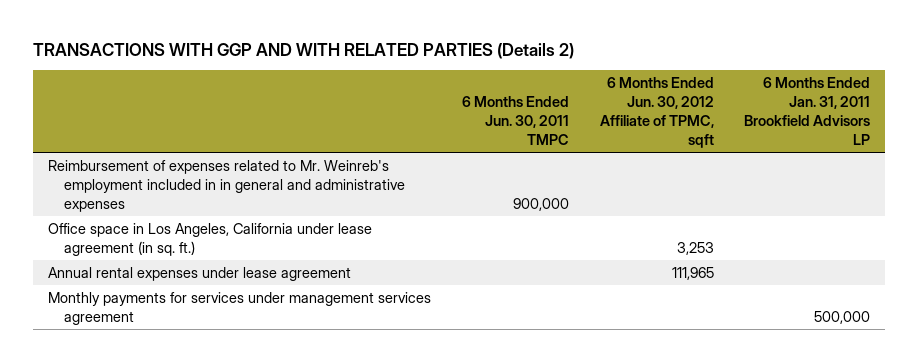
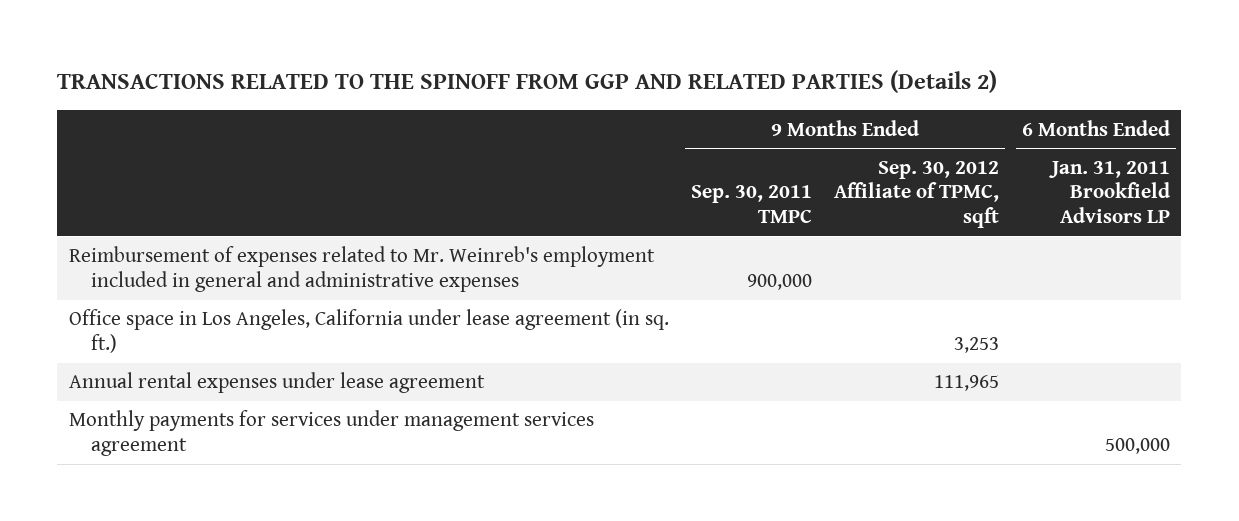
- TRANSACTIONS WITH GGP AND WITH RELATED PARTIES (Details 2)
+ TRANSACTIONS RELATED TO THE SPINOFF FROM GGP AND RELATED PARTIES (Details 2)
- | 6 Months Ended Jun. 30, 2011 TMPC | 6 Months Ended Jun. 30, 2012 Affiliate of TPMC, sqft | 6 Months Ended Jan. 31, 2011 Brookfield Advisors LP
+ | 9 Months Ended Sep. 30, 2011 TMPC | 9 Months Ended Sep. 30, 2012 Affiliate of TPMC, sqft | 6 Months Ended Jan. 31, 2011 Brookfield Advisors LP
- Reimbursement of expenses related to Mr. Weinreb's employment included in in general and administrative expenses | 900,000 | |
+ Reimbursement of expenses related to Mr. Weinreb's employment included in general and administrative expenses | 900,000 | |

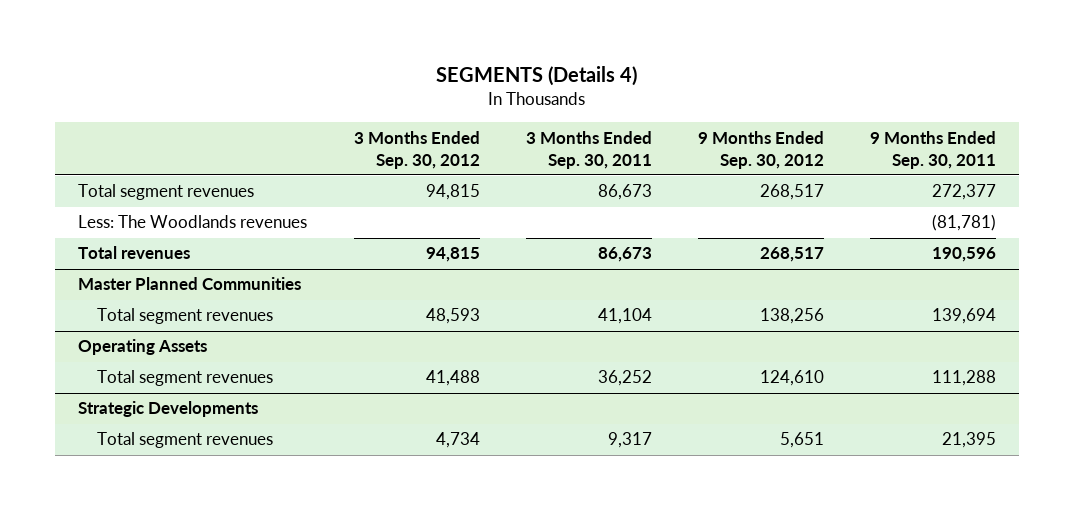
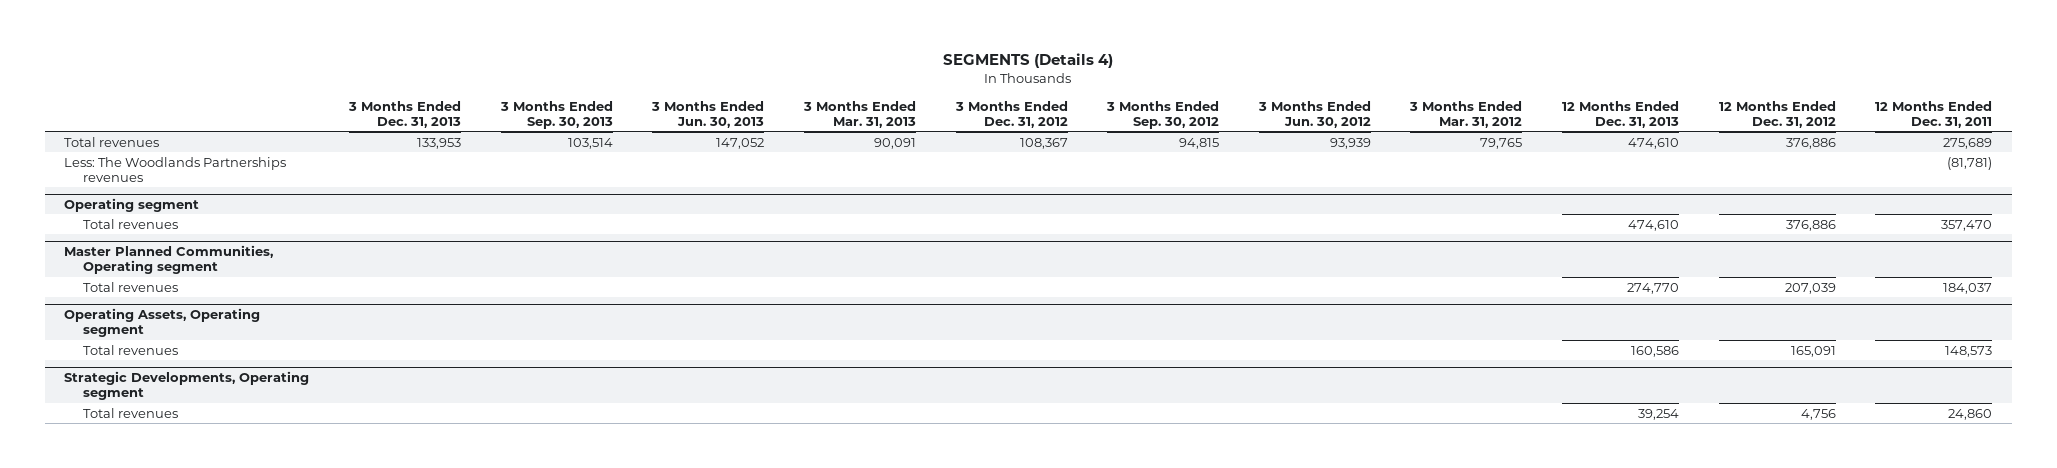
- | 3 Months Ended Sep. 30, 2012 | 3 Months Ended Sep. 30, 2011 | 9 Months Ended Sep. 30, 2012 | 9 Months Ended Sep. 30, 2011
+ | 3 Months Ended Dec. 31, 2013 | 3 Months Ended Sep. 30, 2013 | 3 Months Ended Jun. 30, 2013 | 3 Months Ended Mar. 31, 2013 | 3 Months Ended Dec. 31, 2012 | 3 Months Ended Sep. 30, 2012 | 3 Months Ended Jun. 30, 2012 | 3 Months Ended Mar. 31, 2012 | 12 Months Ended Dec. 31, 2013 | 12 Months Ended Dec. 31, 2012 | 12 Months Ended Dec. 31, 2011
- Total segment revenues | 94,815 | 86,673 | 268,517 | 272,377
- Less: The Woodlands revenues | | | | (81,781)
- Master Planned Communities
- Total segment revenues | 48,593 | 41,104 | 138,256 | 139,694
- Operating Assets
- Total segment revenues | 41,488 | 36,252 | 124,610 | 111,288
- Strategic Developments
- Total segment revenues | 4,734 | 9,317 | 5,651 | 21,395
+ Less: The Woodlands Partnerships revenues | | | | | | | | | | | (81,781)
+ Operating segment
+ Total revenues | | | | | | | | | 474,610 | 376,886 | 357,470
+ Master Planned Communities, Operating segment
+ Total revenues | | | | | | | | | 274,770 | 207,039 | 184,037
+ Operating Assets, Operating segment
+ Total revenues | | | | | | | | | 160,586 | 165,091 | 148,573
+ Strategic Developments, Operating segment
+ Total revenues | | | | | | | | | 39,254 | 4,756 | 24,860

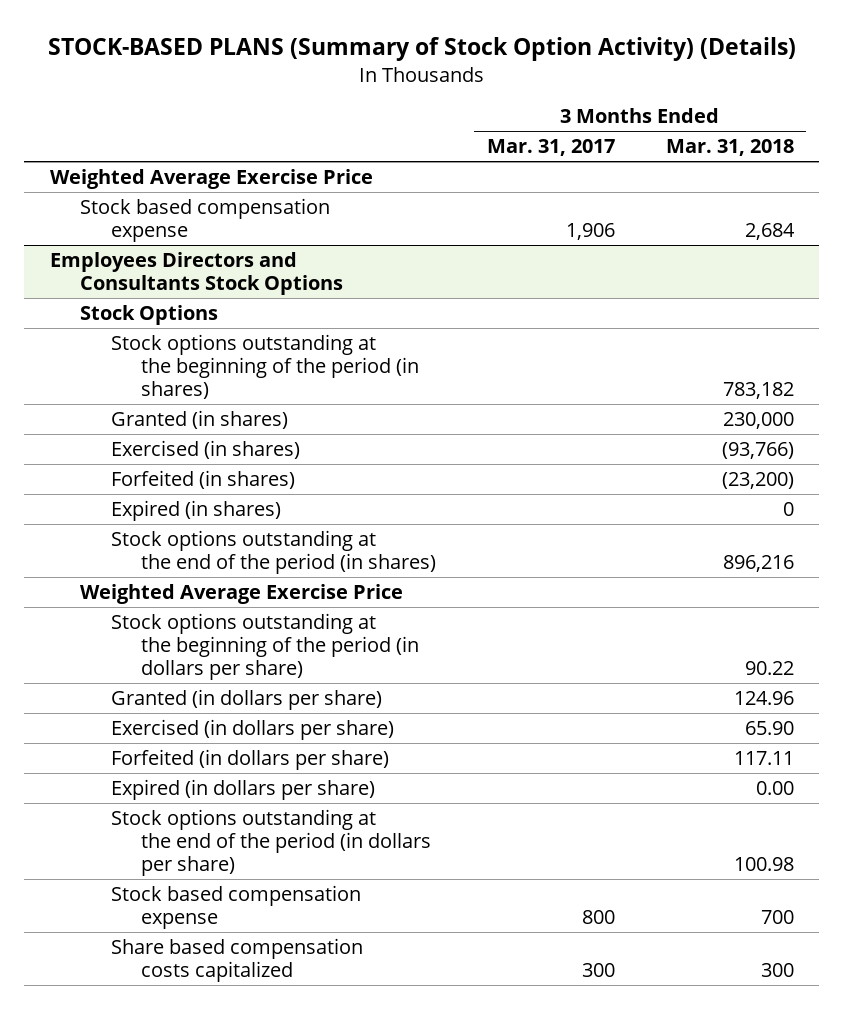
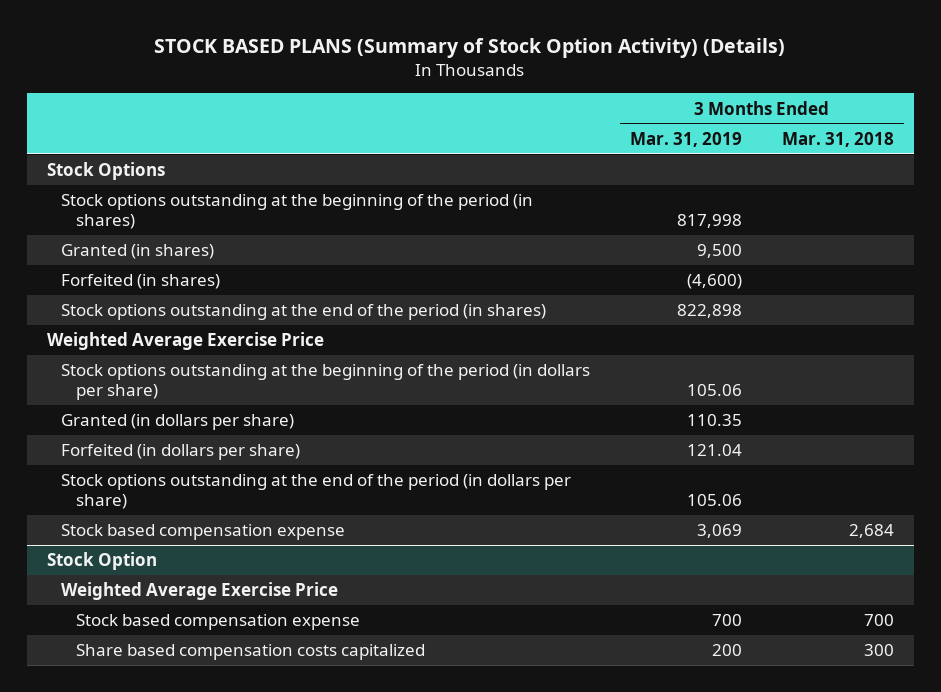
- STOCK-BASED PLANS (Summary of Stock Option Activity) (Details)
+ STOCK BASED PLANS (Summary of Stock Option Activity) (Details)
- | 3 Months Ended Mar. 31, 2017 | 3 Months Ended Mar. 31, 2018
+ | 3 Months Ended Mar. 31, 2019 | 3 Months Ended Mar. 31, 2018
+ Stock Options
+ Stock options outstanding at the beginning of the period (in shares) | 817,998 |
+ Granted (in shares) | 9,500 |
+ Forfeited (in shares) | (4,600) |
+ Stock options outstanding at the end of the period (in shares) | 822,898 |
+ Stock options outstanding at the beginning of the period (in dollars per share) | 105.06 |
+ Granted (in dollars per share) | 110.35 |
+ Forfeited (in dollars per share) | 121.04 |
+ Stock options outstanding at the end of the period (in dollars per share) | 105.06 |
- Employees Directors and Consultants Stock Options
- Stock Options
- Stock options outstanding at the beginning of the period (in shares) | | 783,182
- Granted (in shares) | | 230,000
- Exercised (in shares) | | (93,766)
- Forfeited (in shares) | | (23,200)
- Expired (in shares) | | 0
- Stock options outstanding at the end of the period (in shares) | | 896,216
+ Stock Option
- Stock options outstanding at the beginning of the period (in dollars per share) | | 90.22
- Granted (in dollars per share) | | 124.96
- Exercised (in dollars per share) | | 65.90
- Forfeited (in dollars per share) | | 117.11
- Expired (in dollars per share) | | 0.00
- Stock options outstanding at the end of the period (in dollars per share) | | 100.98

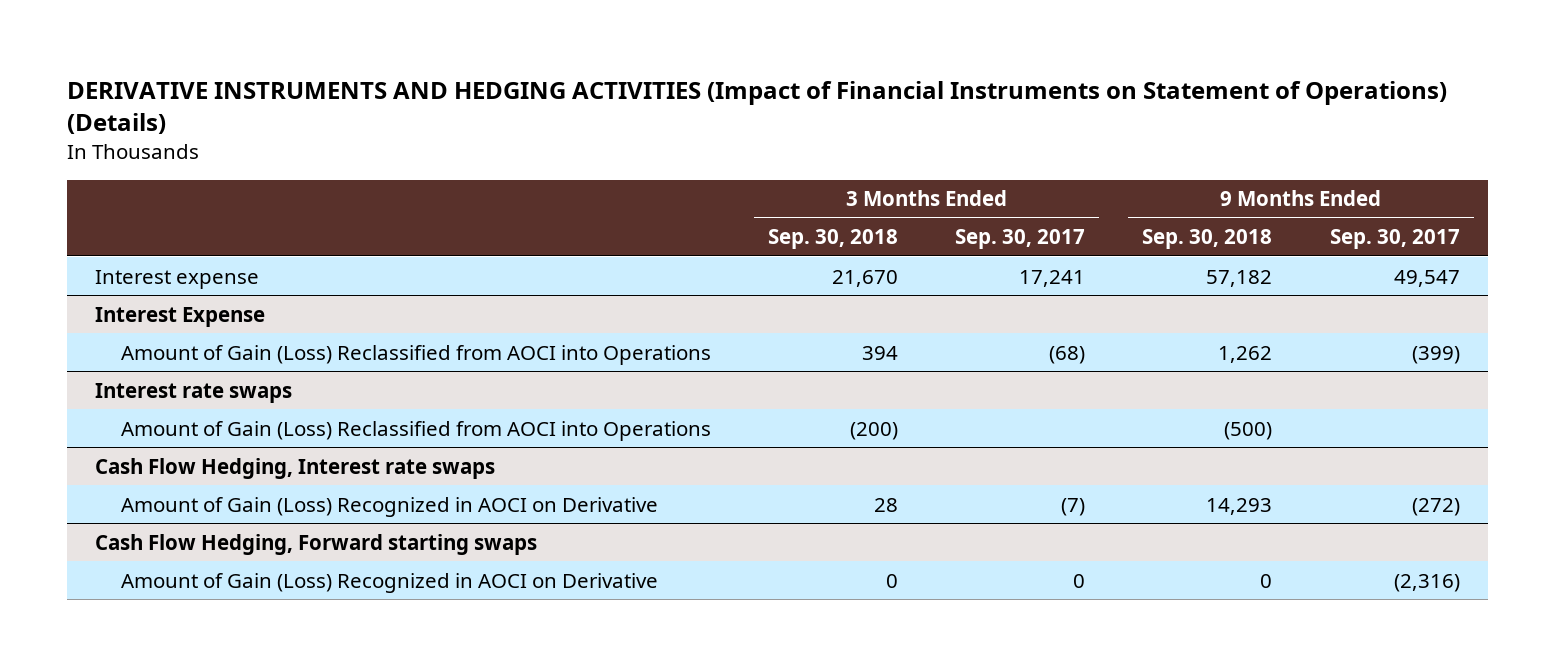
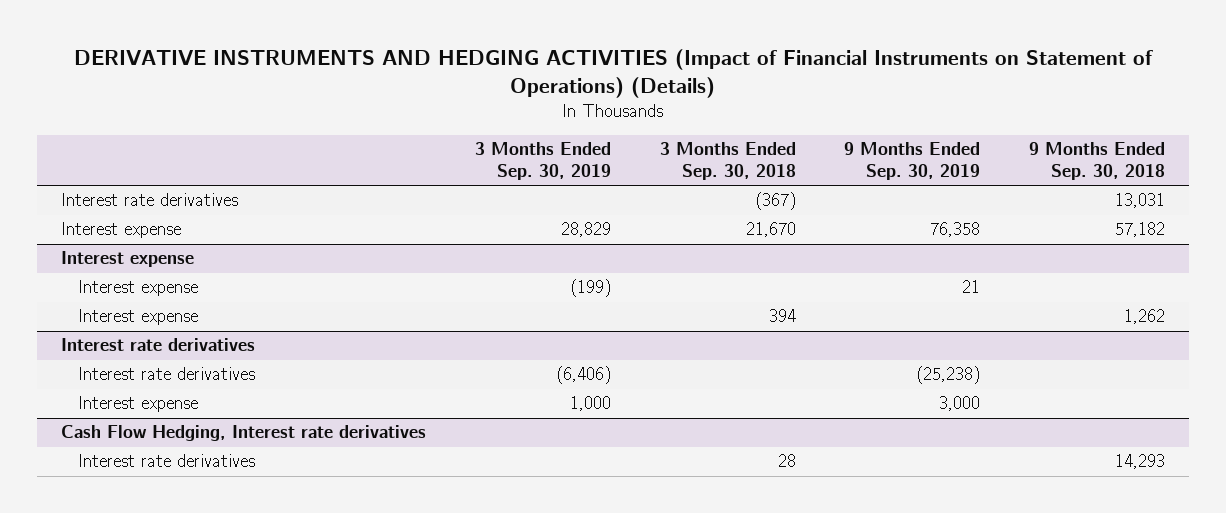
- | 3 Months Ended Sep. 30, 2018 | 3 Months Ended Sep. 30, 2017 | 9 Months Ended Sep. 30, 2018 | 9 Months Ended Sep. 30, 2017
+ | 3 Months Ended Sep. 30, 2019 | 3 Months Ended Sep. 30, 2018 | 9 Months Ended Sep. 30, 2019 | 9 Months Ended Sep. 30, 2018
+ Interest rate derivatives | | (367) | | 13,031
- Interest Expense
- Amount of Gain (Loss) Reclassified from AOCI into Operations | 394 | (68) | 1,262 | (399)
- Interest rate swaps
- Amount of Gain (Loss) Reclassified from AOCI into Operations | (200) | | (500) |
- Cash Flow Hedging, Interest rate swaps
- Amount of Gain (Loss) Recognized in AOCI on Derivative | 28 | (7) | 14,293 | (272)
- Cash Flow Hedging, Forward starting swaps
- Amount of Gain (Loss) Recognized in AOCI on Derivative | 0 | 0 | 0 | (2,316)
+ Interest expense
+ Interest expense | (199) | | 21 |
+ Interest expense | | 394 | | 1,262
+ Interest rate derivatives
+ Interest rate derivatives | (6,406) | | (25,238) |
+ Interest expense | 1,000 | | 3,000 |
+ Cash Flow Hedging, Interest rate derivatives
+ Interest rate derivatives | | 28 | | 14,293

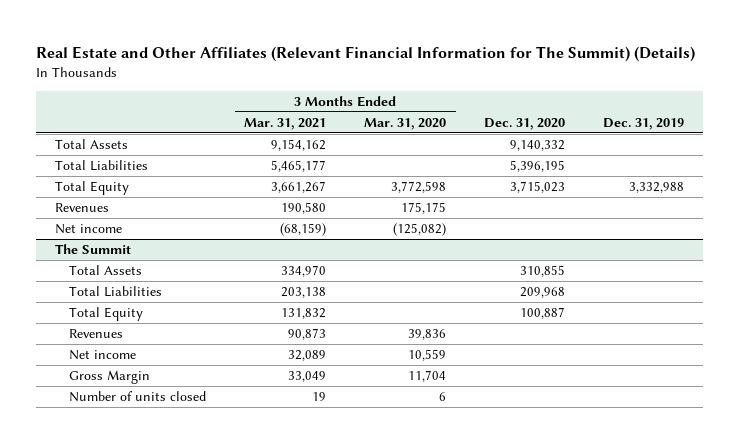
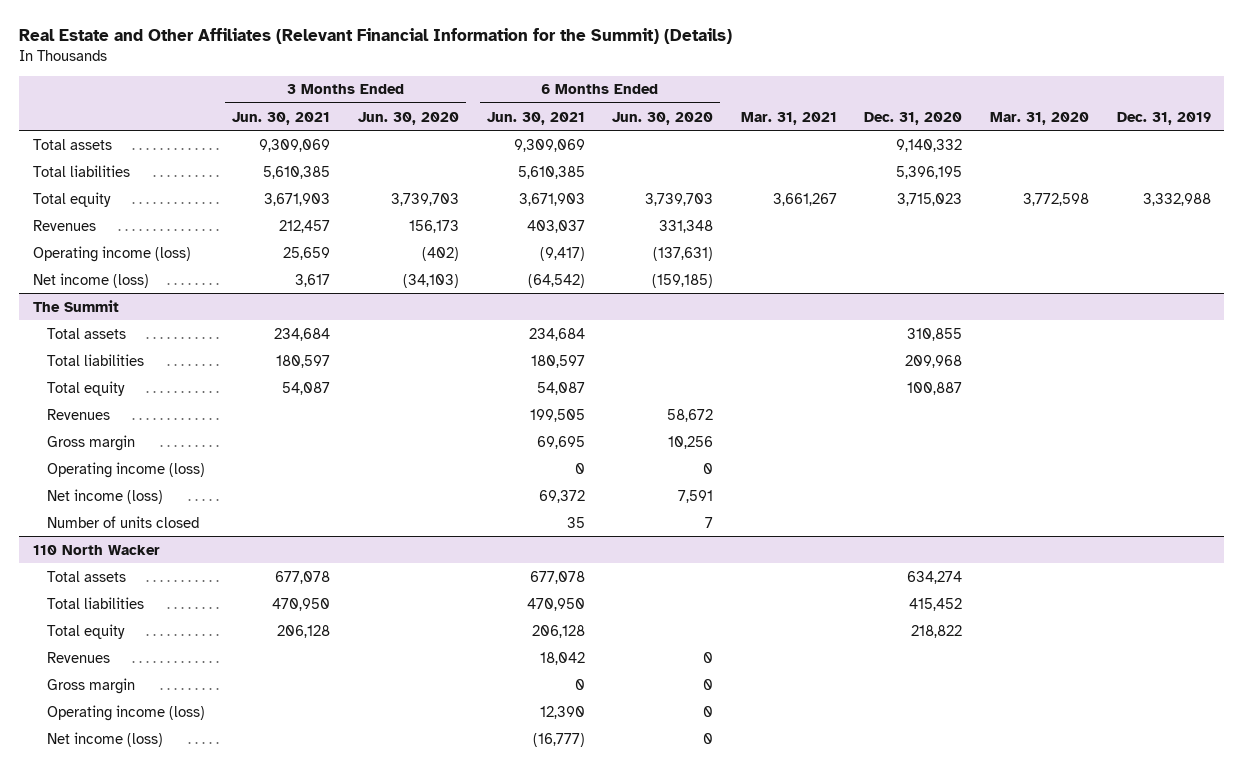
- Real Estate and Other Affiliates (Relevant Financial Information for The Summit) (Details)
+ Real Estate and Other Affiliates (Relevant Financial Information for the Summit) (Details)
- | 3 Months Ended Mar. 31, 2021 | 3 Months Ended Mar. 31, 2020 | Dec. 31, 2020 | Dec. 31, 2019
+ | 3 Months Ended Jun. 30, 2021 | 3 Months Ended Jun. 30, 2020 | 6 Months Ended Jun. 30, 2021 | 6 Months Ended Jun. 30, 2020 | Mar. 31, 2021 | Dec. 31, 2020 | Mar. 31, 2020 | Dec. 31, 2019
- Total Assets | 9,154,162 | | 9,140,332 |
- Total Liabilities | 5,465,177 | | 5,396,195 |
- Total Equity | 3,661,267 | 3,772,598 | 3,715,023 | 3,332,988
+ Total assets | 9,309,069 | | 9,309,069 | | | 9,140,332 | |
+ Total liabilities | 5,610,385 | | 5,610,385 | | | 5,396,195 | |
+ Total equity | 3,671,903 | 3,739,703 | 3,671,903 | 3,739,703 | 3,661,267 | 3,715,023 | 3,772,598 | 3,332,988
- Net income | (68,159) | (125,082) | |
+ Operating income (loss) | 25,659 | (402) | (9,417) | (137,631) | | | |
+ Net income (loss) | 3,617 | (34,103) | (64,542) | (159,185) | | | |
@ The Summit
- Total Assets | 334,970 | | 310,855 |
- Total Liabilities | 203,138 | | 209,968 |
- Total Equity | 131,832 | | 100,887 |
+ Total assets | 234,684 | | 234,684 | | | 310,855 | |
+ Total liabilities | 180,597 | | 180,597 | | | 209,968 | |
+ Total equity | 54,087 | | 54,087 | | | 100,887 | |
- Net income | 32,089 | 10,559 | |
- Gross Margin | 33,049 | 11,704 | |
+ Gross margin | | | 69,695 | 10,256 | | | |
+ Operating income (loss) | | | 0 | 0 | | | |
+ Net income (loss) | | | 69,372 | 7,591 | | | |
+ 110 North Wacker
+ Total assets | 677,078 | | 677,078 | | | 634,274 | |
+ Total liabilities | 470,950 | | 470,950 | | | 415,452 | |
+ Total equity | 206,128 | | 206,128 | | | 218,822 | |
+ Revenues | | | 18,042 | 0 | | | |
+ Gross margin | | | 0 | 0 | | | |
+ Operating income (loss) | | | 12,390 | 0 | | | |
+ Net income (loss) | | | (16,777) | 0 | | | |

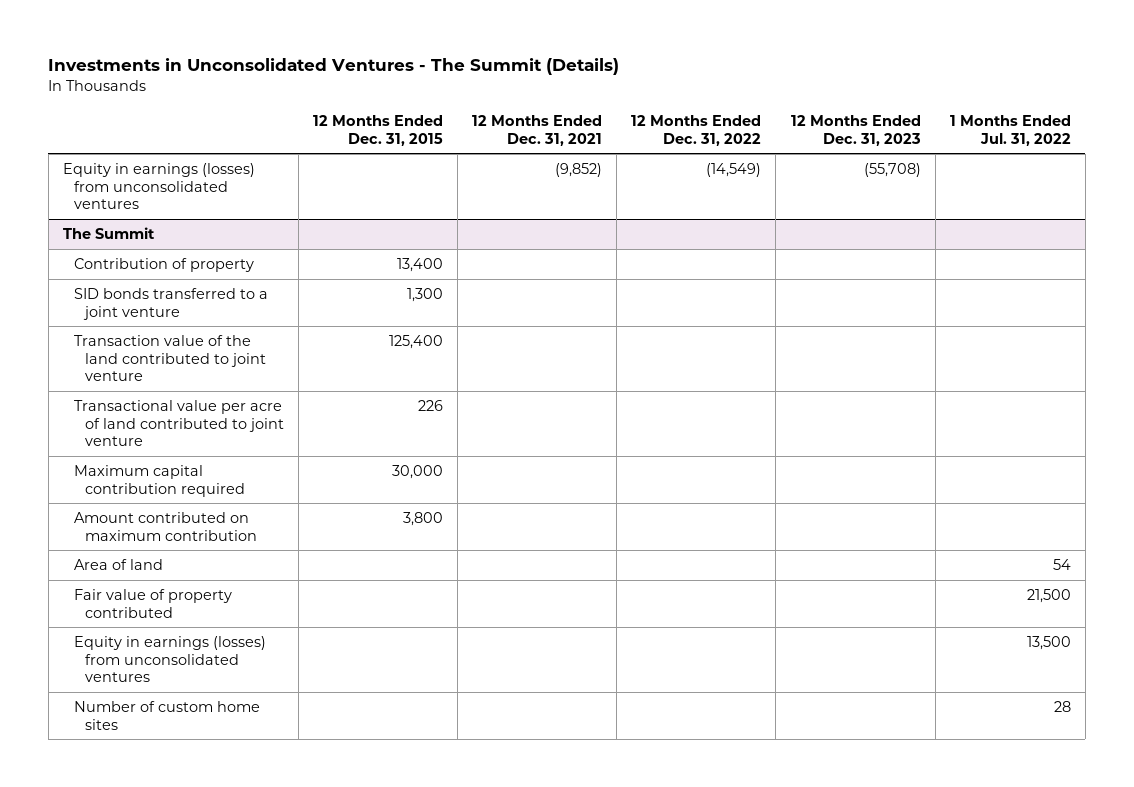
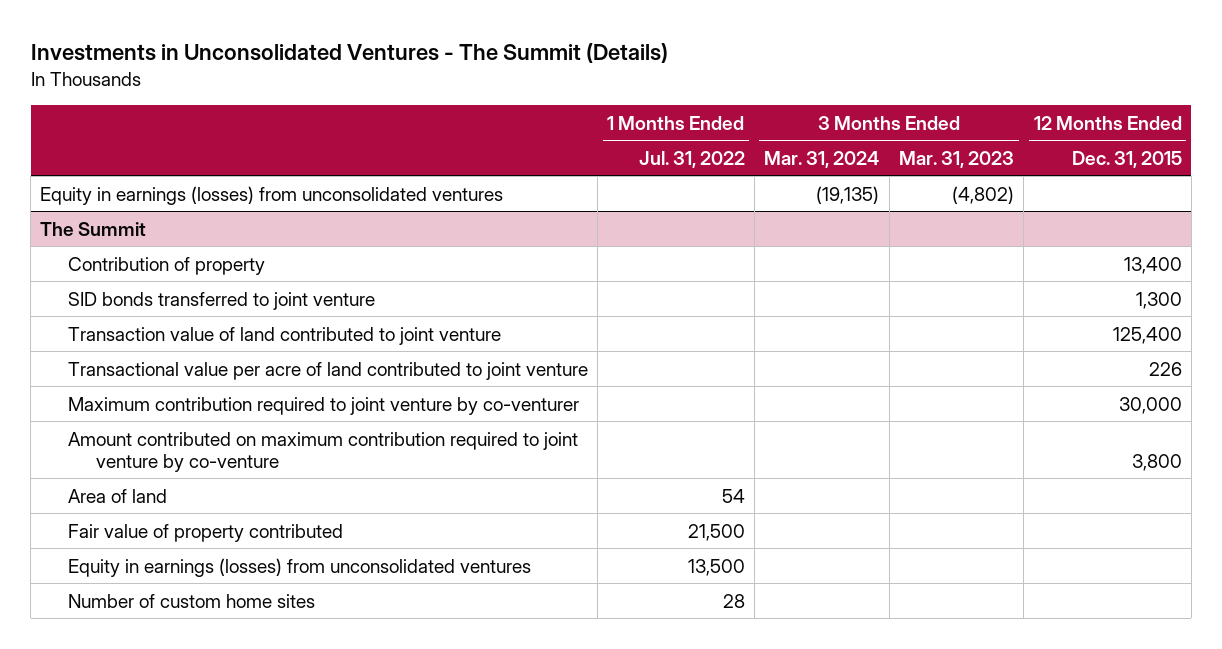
- | 12 Months Ended Dec. 31, 2015 | 12 Months Ended Dec. 31, 2021 | 12 Months Ended Dec. 31, 2022 | 12 Months Ended Dec. 31, 2023 | 1 Months Ended Jul. 31, 2022
+ | 1 Months Ended Jul. 31, 2022 | 3 Months Ended Mar. 31, 2024 | 3 Months Ended Mar. 31, 2023 | 12 Months Ended Dec. 31, 2015
@ The Summit
- SID bonds transferred to a joint venture | 1,300 | | | |
- Transaction value of the land contributed to joint venture | 125,400 | | | |
+ SID bonds transferred to joint venture | | | | 1,300
+ Transaction value of land contributed to joint venture | | | | 125,400
- Maximum capital contribution required | 30,000 | | | |
- Amount contributed on maximum contribution | 3,800 | | | |
+ Maximum contribution required to joint venture by co-venturer | | | | 30,000
+ Amount contributed on maximum contribution required to joint venture by co-venture | | | | 3,800

